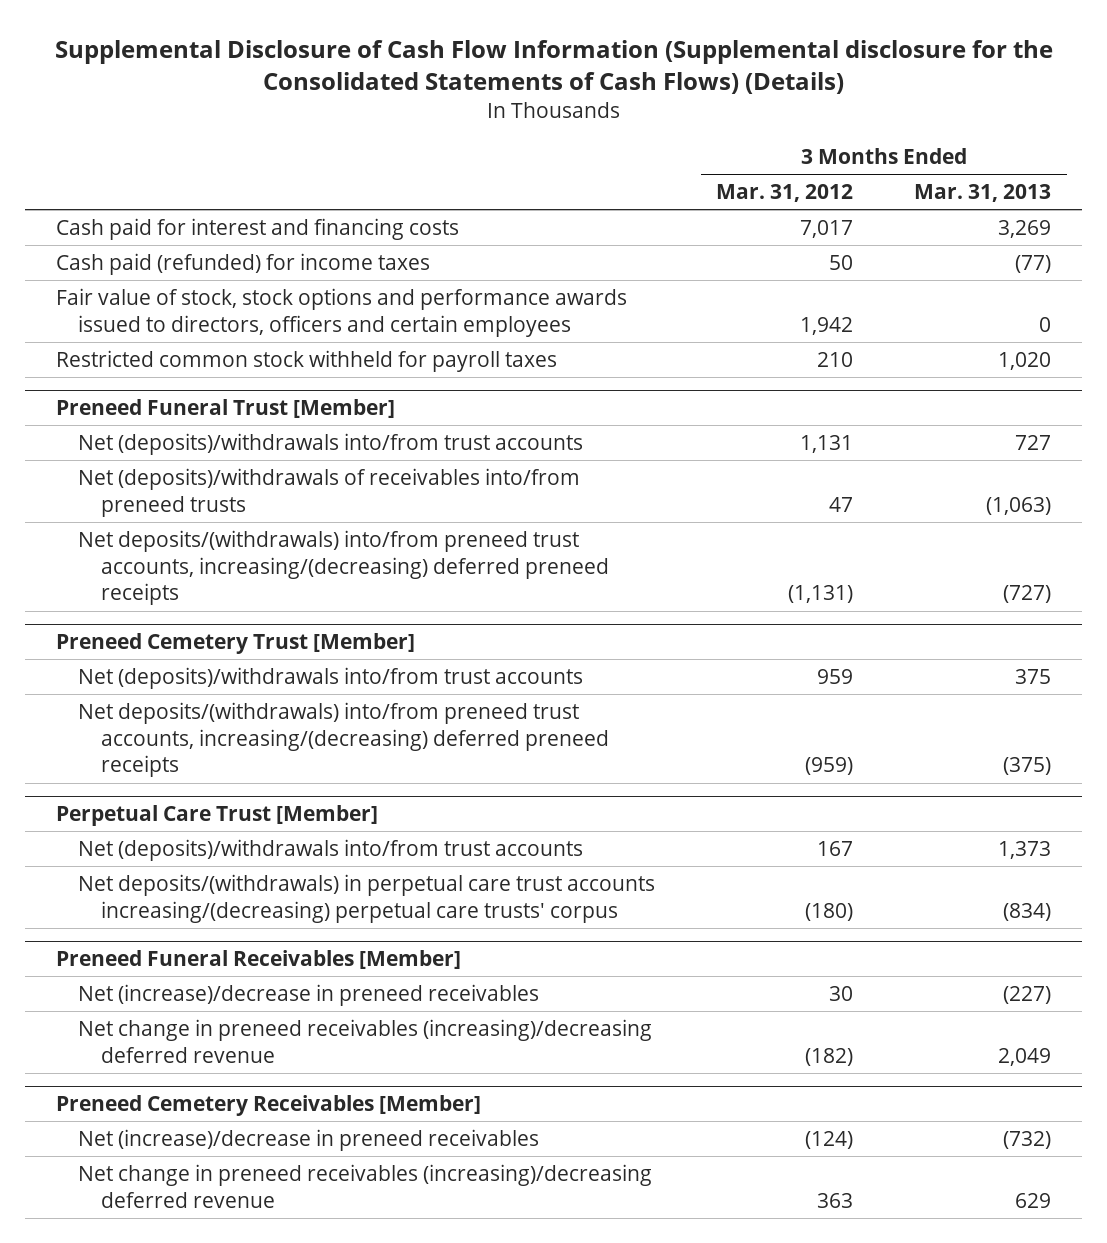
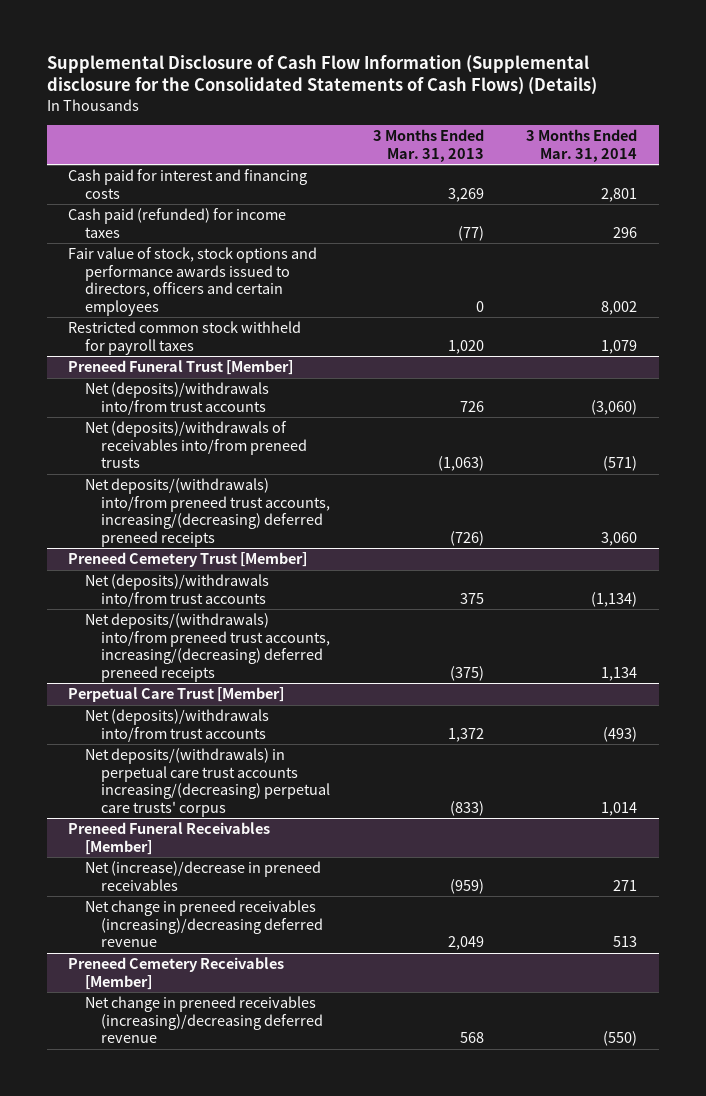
- | 3 Months Ended Mar. 31, 2012 | 3 Months Ended Mar. 31, 2013
+ | 3 Months Ended Mar. 31, 2013 | 3 Months Ended Mar. 31, 2014
@ Preneed Funeral Trust [Member]
- Net (deposits)/withdrawals into/from trust accounts | 1,131 | 727
+ Net (deposits)/withdrawals into/from trust accounts | 726 | (3,060)
- Net deposits/(withdrawals) into/from preneed trust accounts, increasing/(decreasing) deferred preneed receipts | (1,131) | (727)
+ Net deposits/(withdrawals) into/from preneed trust accounts, increasing/(decreasing) deferred preneed receipts | (726) | 3,060
@ Perpetual Care Trust [Member]
- Net (deposits)/withdrawals into/from trust accounts | 167 | 1,373
- Net deposits/(withdrawals) in perpetual care trust accounts increasing/(decreasing) perpetual care trusts' corpus | (180) | (834)
+ Net (deposits)/withdrawals into/from trust accounts | 1,372 | (493)
+ Net deposits/(withdrawals) in perpetual care trust accounts increasing/(decreasing) perpetual care trusts' corpus | (833) | 1,014
@ Preneed Funeral Receivables [Member]
- Net (increase)/decrease in preneed receivables | 30 | (227)
+ Net (increase)/decrease in preneed receivables | (959) | 271
@ Preneed Cemetery Receivables [Member]
- Net (increase)/decrease in preneed receivables | (124) | (732)
- Net change in preneed receivables (increasing)/decreasing deferred revenue | 363 | 629
+ Net change in preneed receivables (increasing)/decreasing deferred revenue | 568 | (550)

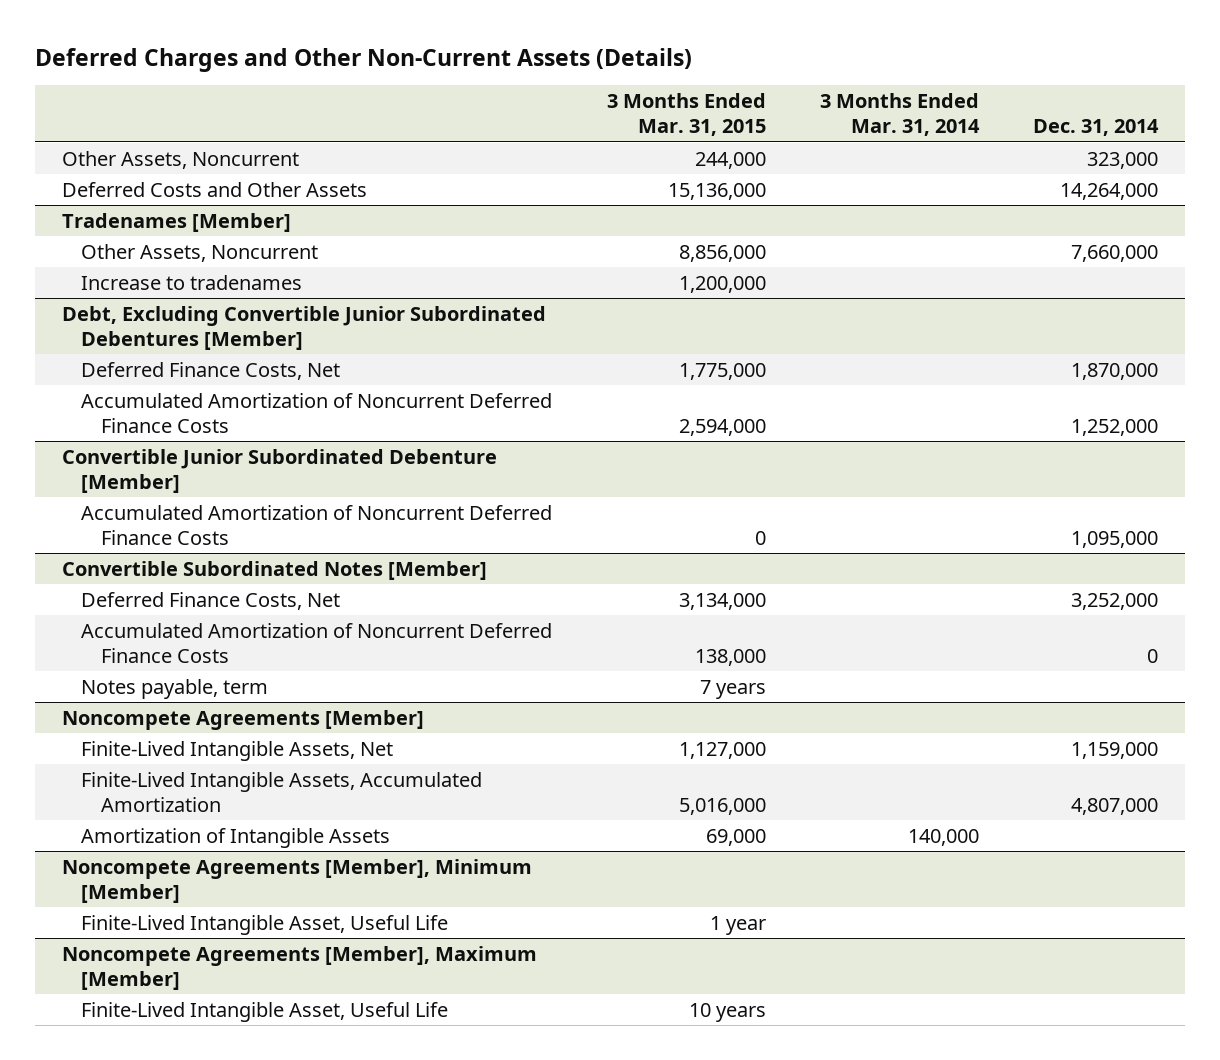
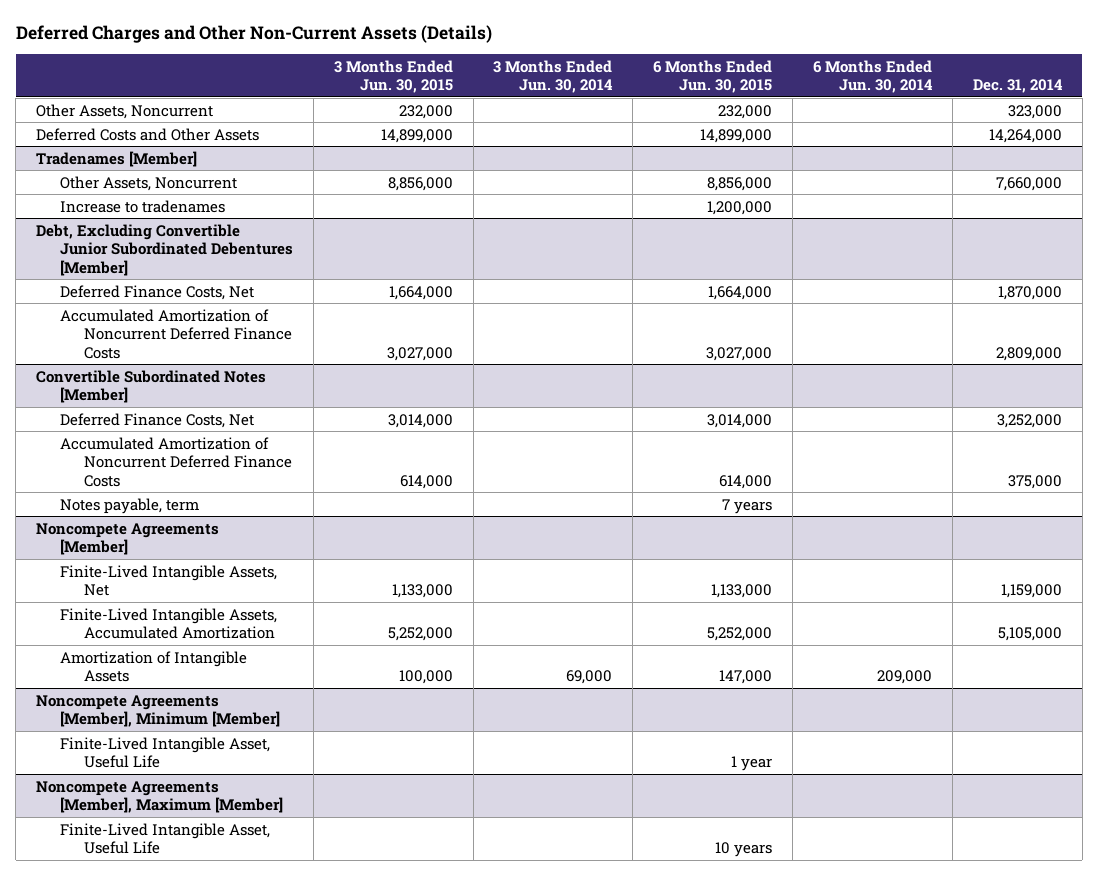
- | 3 Months Ended Mar. 31, 2015 | 3 Months Ended Mar. 31, 2014 | Dec. 31, 2014
+ | 3 Months Ended Jun. 30, 2015 | 3 Months Ended Jun. 30, 2014 | 6 Months Ended Jun. 30, 2015 | 6 Months Ended Jun. 30, 2014 | Dec. 31, 2014
@ Debt, Excluding Convertible Junior Subordinated Debentures [Member]
- Accumulated Amortization of Noncurrent Deferred Finance Costs | 2,594,000 | | 1,252,000
- Convertible Junior Subordinated Debenture [Member]
- Accumulated Amortization of Noncurrent Deferred Finance Costs | 0 | | 1,095,000
@ Debt, Excluding Convertible Junior Subordinated Debentures [Member]
+ Accumulated Amortization of Noncurrent Deferred Finance Costs | 3,027,000 | | 3,027,000 | | 2,809,000
@ Convertible Subordinated Notes [Member]
- Accumulated Amortization of Noncurrent Deferred Finance Costs | 138,000 | | 0
+ Accumulated Amortization of Noncurrent Deferred Finance Costs | 614,000 | | 614,000 | | 375,000
@ Noncompete Agreements [Member]
- Finite-Lived Intangible Assets, Accumulated Amortization | 5,016,000 | | 4,807,000
+ Finite-Lived Intangible Assets, Accumulated Amortization | 5,252,000 | | 5,252,000 | | 5,105,000

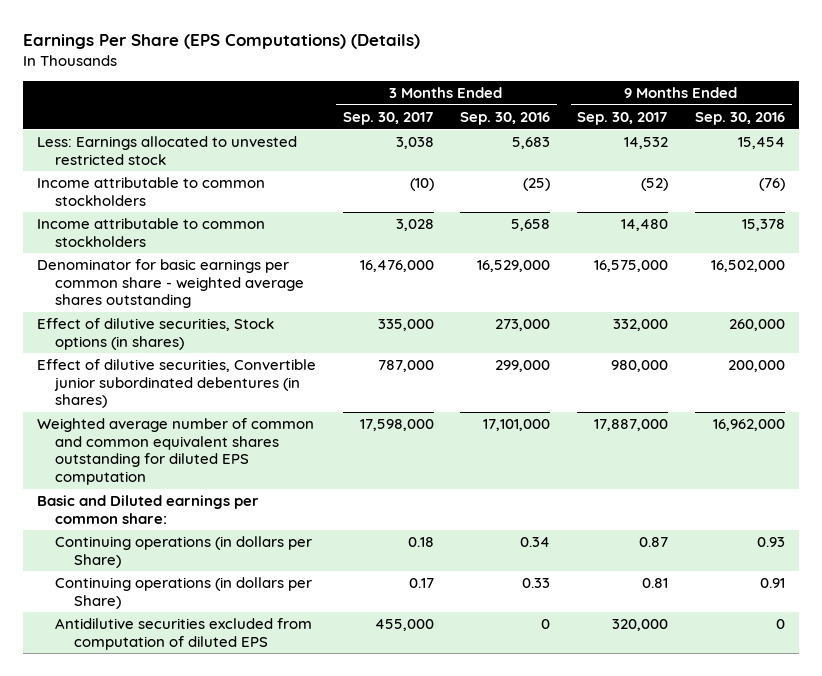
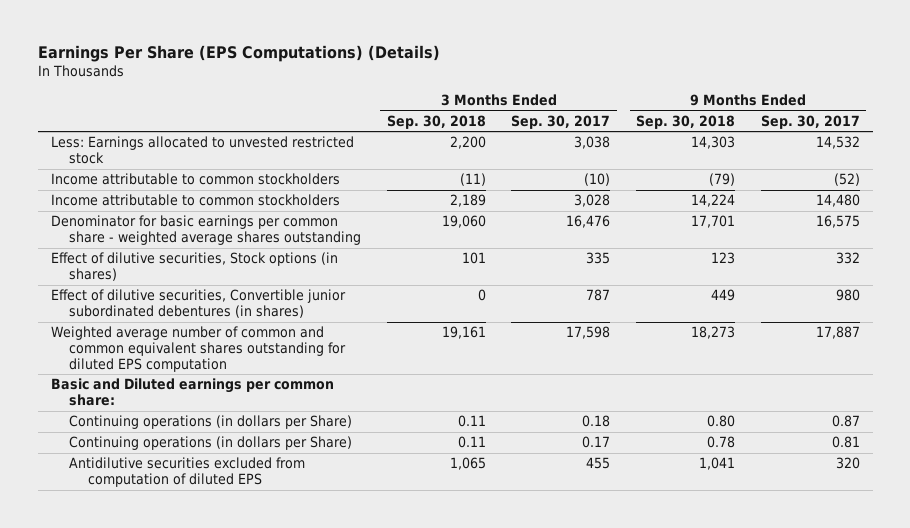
- | 3 Months Ended Sep. 30, 2017 | 3 Months Ended Sep. 30, 2016 | 9 Months Ended Sep. 30, 2017 | 9 Months Ended Sep. 30, 2016
+ | 3 Months Ended Sep. 30, 2018 | 3 Months Ended Sep. 30, 2017 | 9 Months Ended Sep. 30, 2018 | 9 Months Ended Sep. 30, 2017
- Denominator for basic earnings per common share - weighted average shares outstanding | 16,476,000 | 16,529,000 | 16,575,000 | 16,502,000
- Effect of dilutive securities, Stock options (in shares) | 335,000 | 273,000 | 332,000 | 260,000
- Effect of dilutive securities, Convertible junior subordinated debentures (in shares) | 787,000 | 299,000 | 980,000 | 200,000
- Weighted average number of common and common equivalent shares outstanding for diluted EPS computation | 17,598,000 | 17,101,000 | 17,887,000 | 16,962,000
+ Denominator for basic earnings per common share - weighted average shares outstanding | 19,060 | 16,476 | 17,701 | 16,575
+ Effect of dilutive securities, Stock options (in shares) | 101 | 335 | 123 | 332
+ Effect of dilutive securities, Convertible junior subordinated debentures (in shares) | 0 | 787 | 449 | 980
+ Weighted average number of common and common equivalent shares outstanding for diluted EPS computation | 19,161 | 17,598 | 18,273 | 17,887
- Antidilutive securities excluded from computation of diluted EPS | 455,000 | 0 | 320,000 | 0
+ Antidilutive securities excluded from computation of diluted EPS | 1,065 | 455 | 1,041 | 320

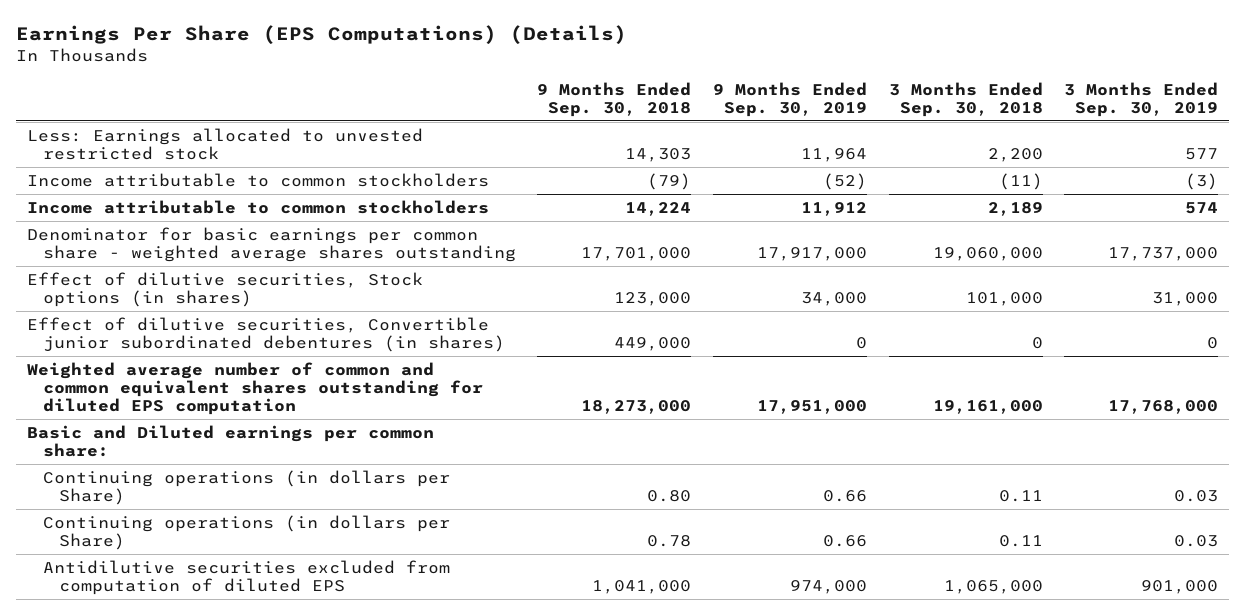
- | 3 Months Ended Sep. 30, 2018 | 3 Months Ended Sep. 30, 2017 | 9 Months Ended Sep. 30, 2018 | 9 Months Ended Sep. 30, 2017
+ | 9 Months Ended Sep. 30, 2018 | 9 Months Ended Sep. 30, 2019 | 3 Months Ended Sep. 30, 2018 | 3 Months Ended Sep. 30, 2019
- Denominator for basic earnings per common share - weighted average shares outstanding | 19,060 | 16,476 | 17,701 | 16,575
- Effect of dilutive securities, Stock options (in shares) | 101 | 335 | 123 | 332
- Effect of dilutive securities, Convertible junior subordinated debentures (in shares) | 0 | 787 | 449 | 980
- Weighted average number of common and common equivalent shares outstanding for diluted EPS computation | 19,161 | 17,598 | 18,273 | 17,887
+ Denominator for basic earnings per common share - weighted average shares outstanding | 17,701,000 | 17,917,000 | 19,060,000 | 17,737,000
+ Effect of dilutive securities, Stock options (in shares) | 123,000 | 34,000 | 101,000 | 31,000
+ Effect of dilutive securities, Convertible junior subordinated debentures (in shares) | 449,000 | 0 | 0 | 0
+ Weighted average number of common and common equivalent shares outstanding for diluted EPS computation | 18,273,000 | 17,951,000 | 19,161,000 | 17,768,000
- Antidilutive securities excluded from computation of diluted EPS | 1,065 | 455 | 1,041 | 320
+ Antidilutive securities excluded from computation of diluted EPS | 1,041,000 | 974,000 | 1,065,000 | 901,000

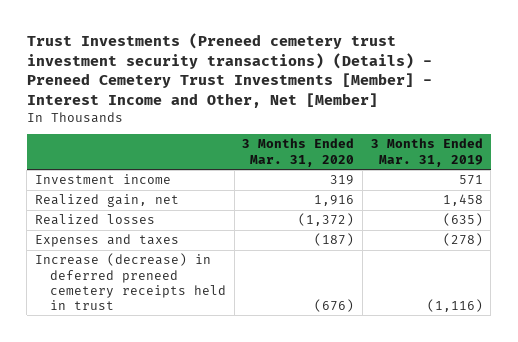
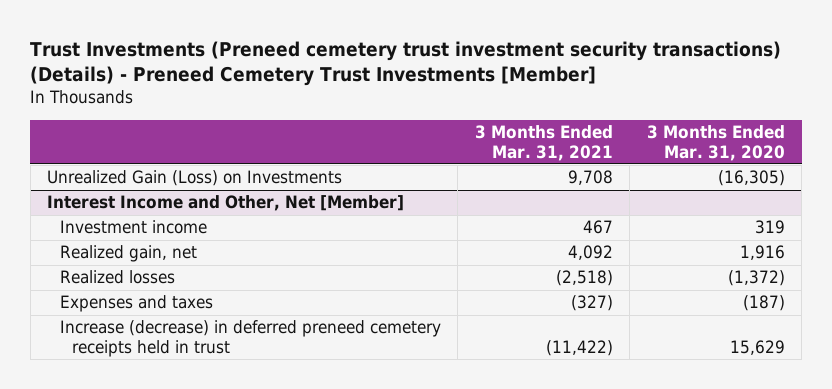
- Trust Investments (Preneed cemetery trust investment security transactions) (Details) - Preneed Cemetery Trust Investments [Member] - Interest Income and Other, Net [Member]
+ Trust Investments (Preneed cemetery trust investment security transactions) (Details) - Preneed Cemetery Trust Investments [Member]
- | 3 Months Ended Mar. 31, 2020 | 3 Months Ended Mar. 31, 2019
+ | 3 Months Ended Mar. 31, 2021 | 3 Months Ended Mar. 31, 2020
+ Unrealized Gain (Loss) on Investments | 9,708 | (16,305)
+ Interest Income and Other, Net [Member]
- Increase (decrease) in deferred preneed cemetery receipts held in trust | (676) | (1,116)
+ Increase (decrease) in deferred preneed cemetery receipts held in trust | (11,422) | 15,629

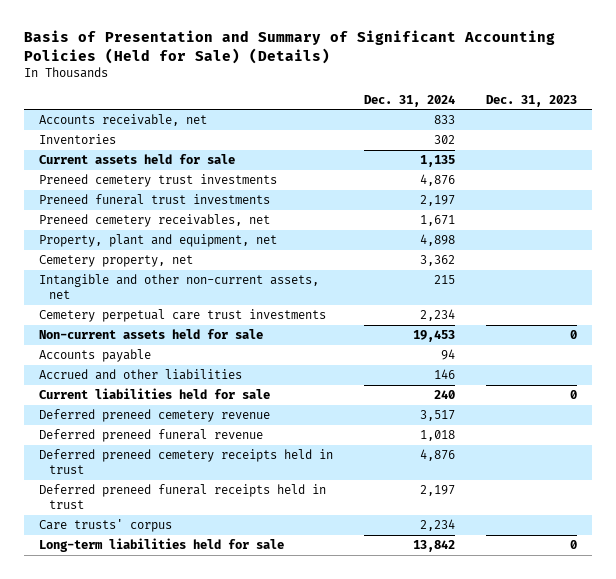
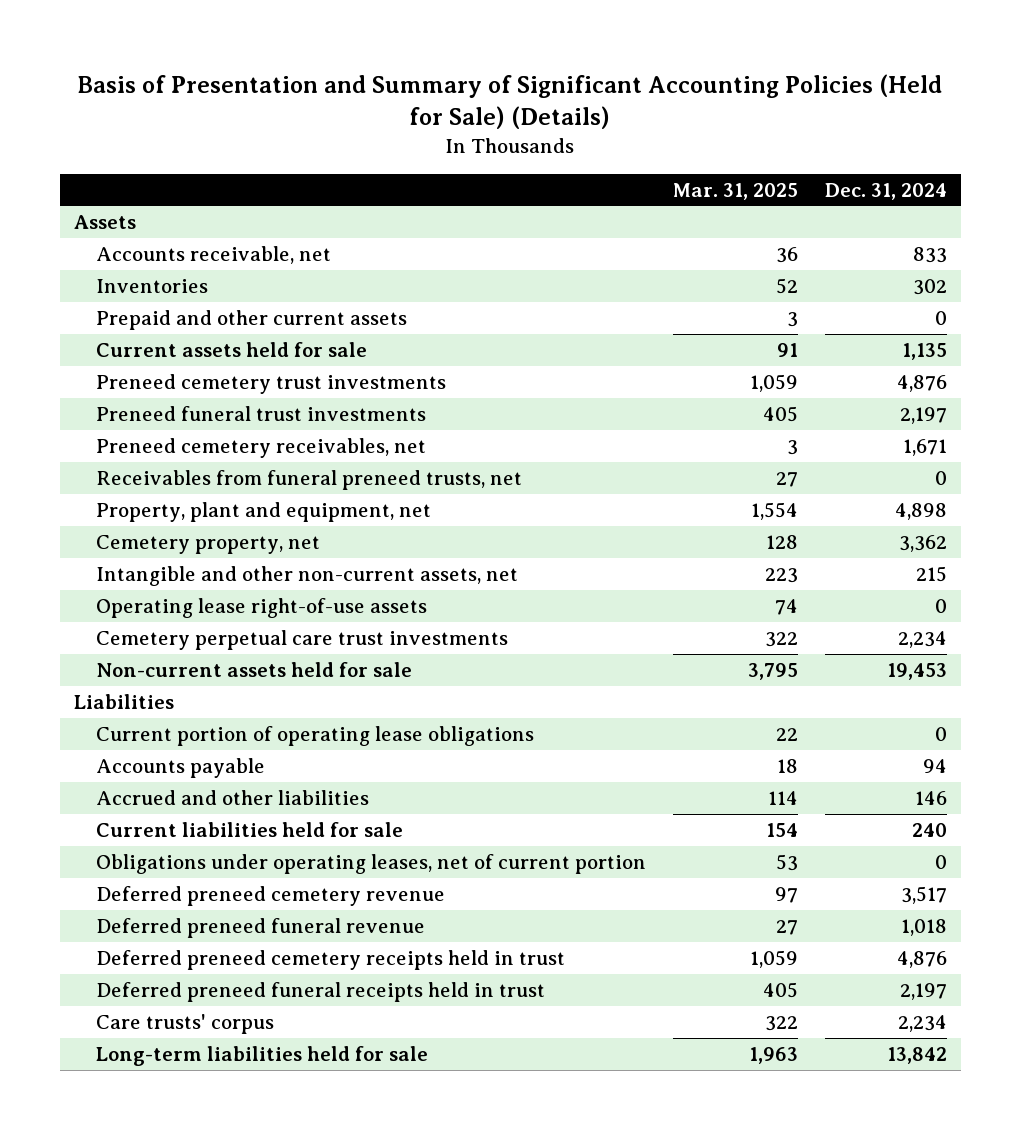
- | Dec. 31, 2024 | Dec. 31, 2023
+ | Mar. 31, 2025 | Dec. 31, 2024
+ Assets
+ Prepaid and other current assets | 3 | 0
+ Receivables from funeral preneed trusts, net | 27 | 0
+ Operating lease right-of-use assets | 74 | 0
+ Liabilities
+ Current portion of operating lease obligations | 22 | 0
+ Obligations under operating leases, net of current portion | 53 | 0

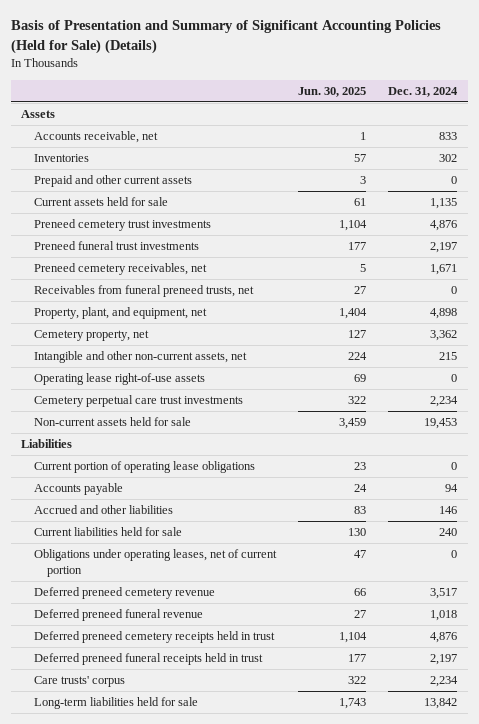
- | Mar. 31, 2025 | Dec. 31, 2024
+ | Jun. 30, 2025 | Dec. 31, 2024
- Property, plant and equipment, net | 1,554 | 4,898
+ Property, plant, and equipment, net | 1,404 | 4,898

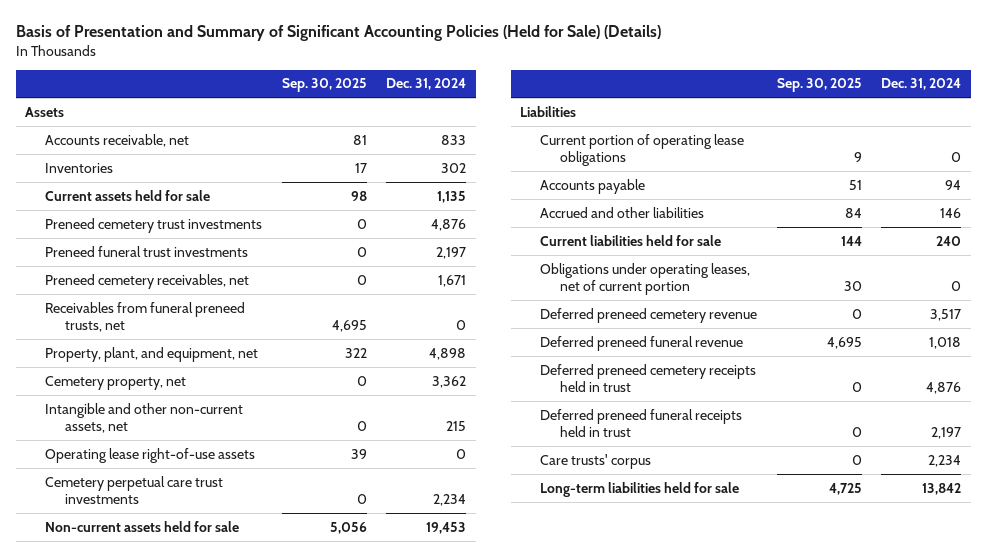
- | Jun. 30, 2025 | Dec. 31, 2024
+ | Sep. 30, 2025 | Dec. 31, 2024
- Prepaid and other current assets | 3 | 0

